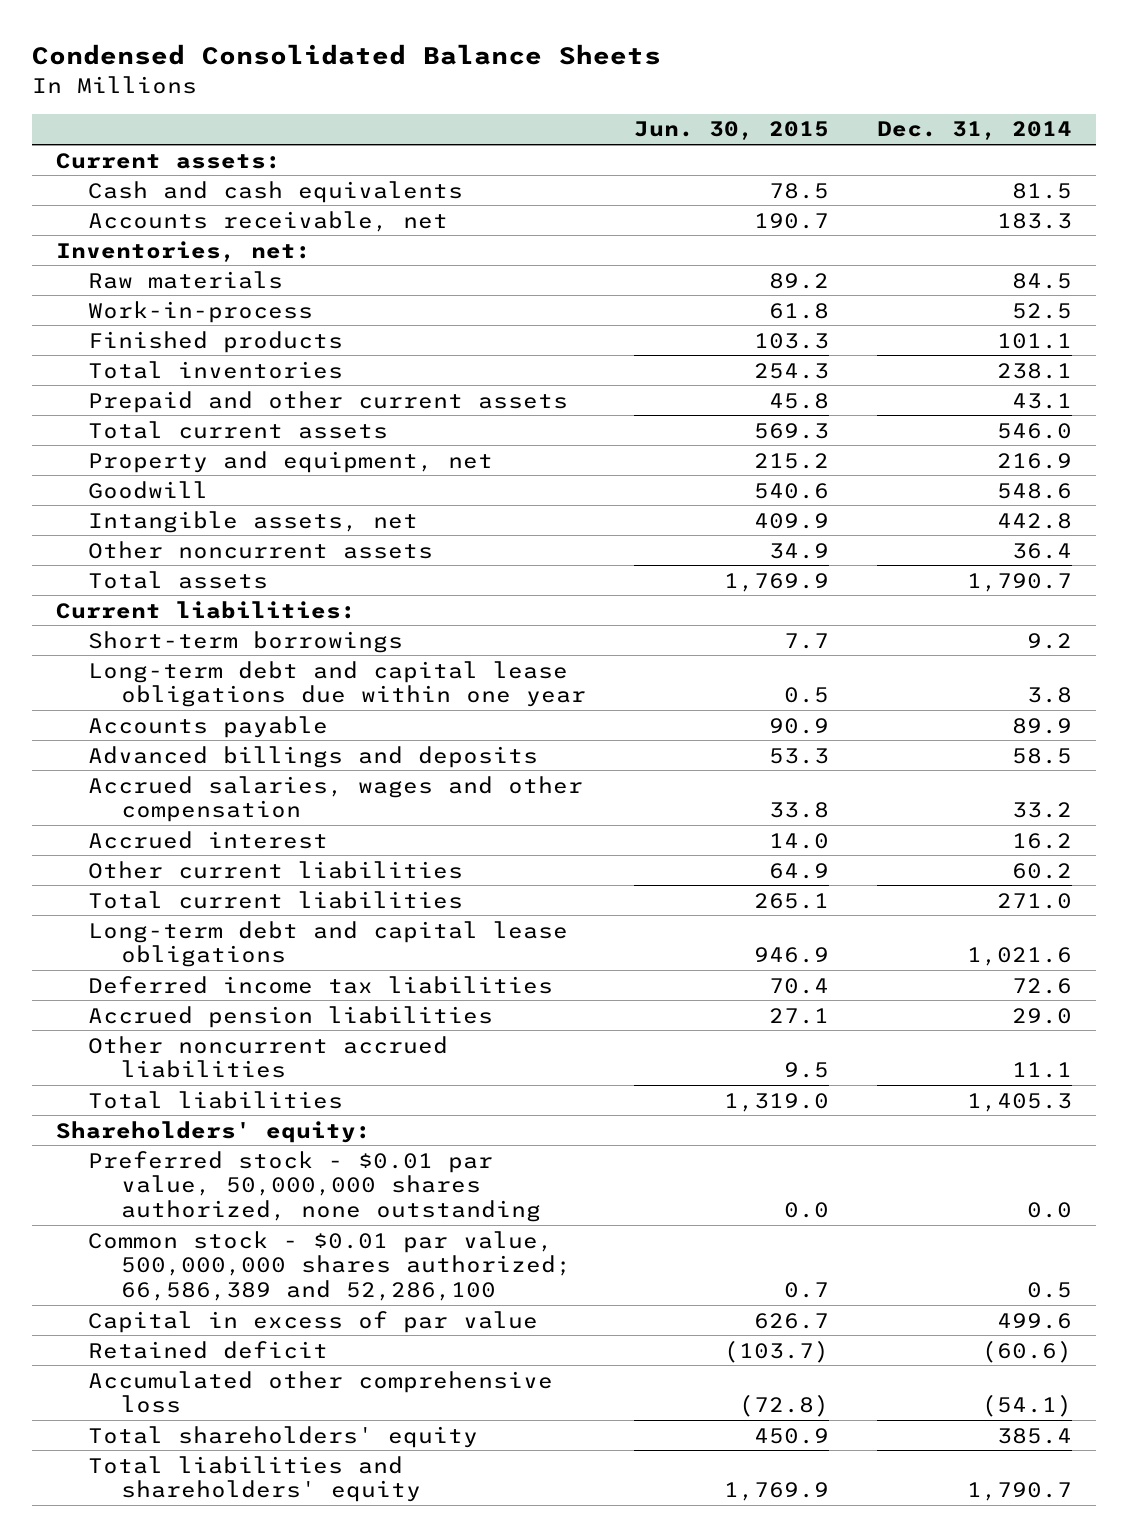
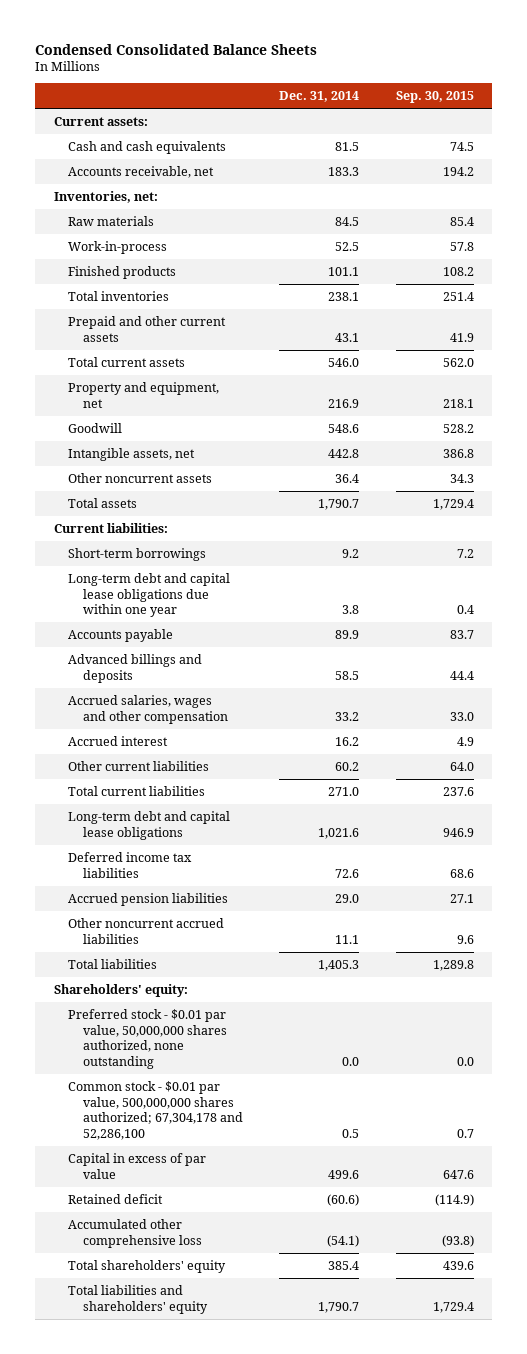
- | Jun. 30, 2015 | Dec. 31, 2014
+ | Dec. 31, 2014 | Sep. 30, 2015
- Common stock - $0.01 par value, 500,000,000 shares authorized; 66,586,389 and 52,286,100 | 0.7 | 0.5
+ Common stock - $0.01 par value, 500,000,000 shares authorized; 67,304,178 and 52,286,100 | 0.5 | 0.7

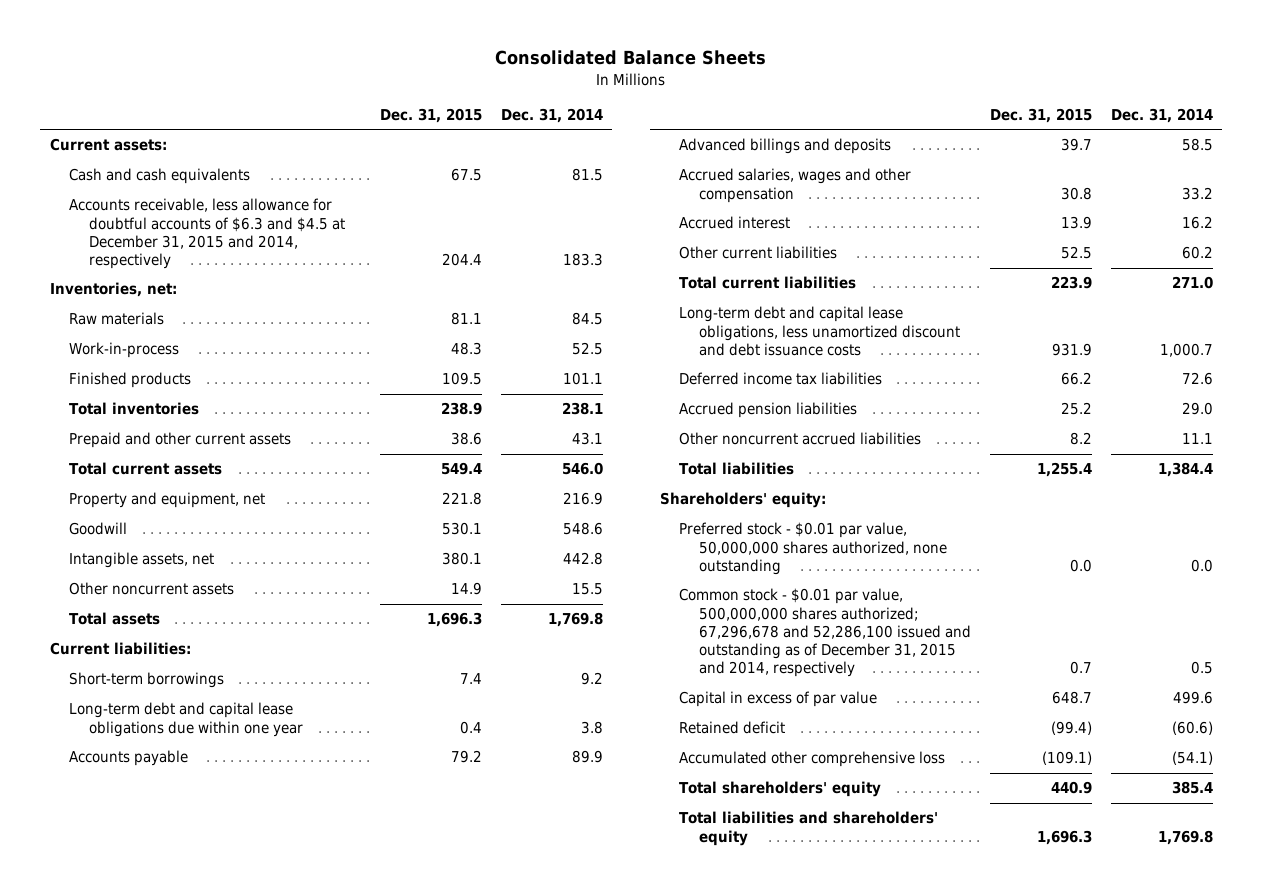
- Condensed Consolidated Balance Sheets
+ Consolidated Balance Sheets
- | Dec. 31, 2014 | Sep. 30, 2015
+ | Dec. 31, 2015 | Dec. 31, 2014
- Accounts receivable, net | 183.3 | 194.2
+ Accounts receivable, less allowance for doubtful accounts of $6.3 and $4.5 at December 31, 2015 and 2014, respectively | 204.4 | 183.3
- Other noncurrent assets | 36.4 | 34.3
- Total assets | 1,790.7 | 1,729.4
+ Other noncurrent assets | 14.9 | 15.5
+ Total assets | 1,696.3 | 1,769.8
- Long-term debt and capital lease obligations | 1,021.6 | 946.9
+ Long-term debt and capital lease obligations, less unamortized discount and debt issuance costs | 931.9 | 1,000.7
- Total liabilities | 1,405.3 | 1,289.8
+ Total liabilities | 1,255.4 | 1,384.4
- Common stock - $0.01 par value, 500,000,000 shares authorized; 67,304,178 and 52,286,100 | 0.5 | 0.7
+ Common stock - $0.01 par value, 500,000,000 shares authorized; 67,296,678 and 52,286,100 issued and outstanding as of December 31, 2015 and 2014, respectively | 0.7 | 0.5
- Total liabilities and shareholders' equity | 1,790.7 | 1,729.4
+ Total liabilities and shareholders' equity | 1,696.3 | 1,769.8

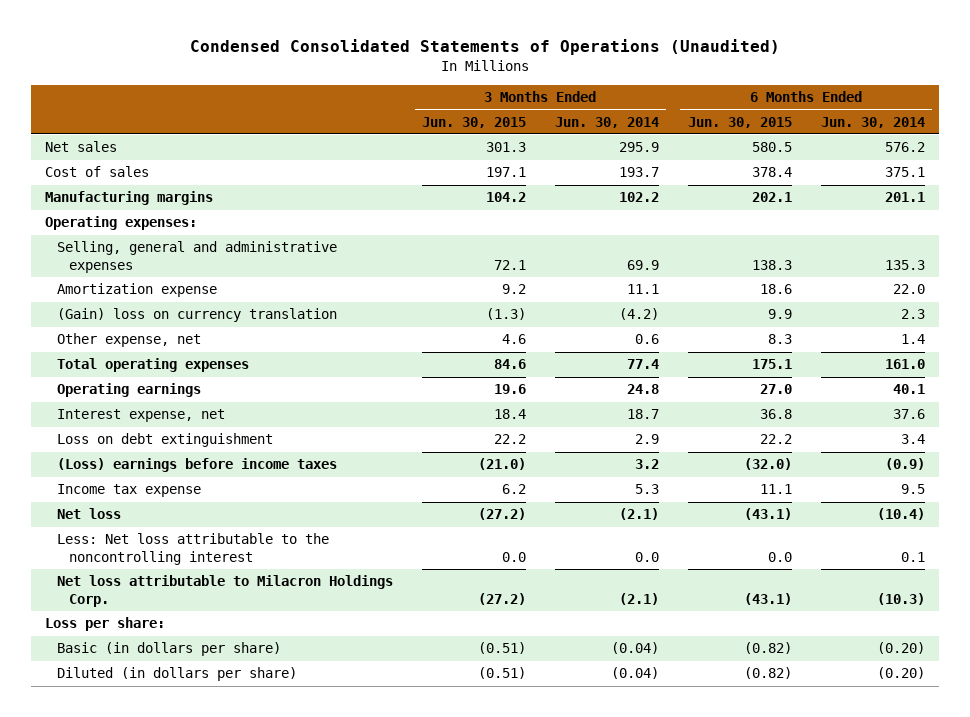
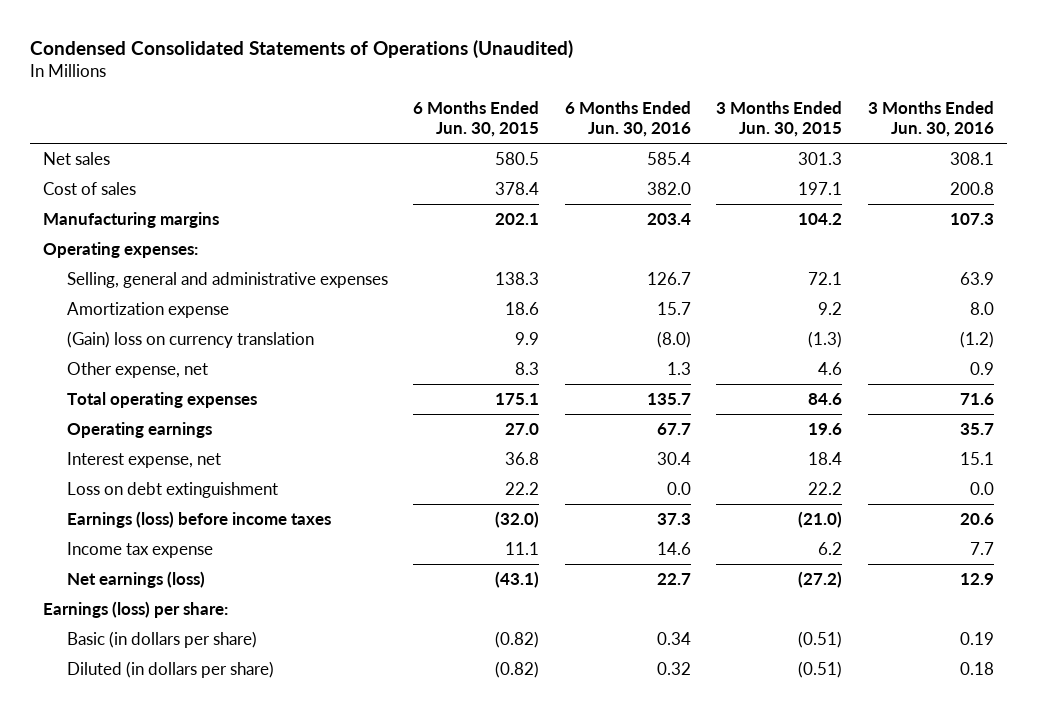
- | 3 Months Ended Jun. 30, 2015 | 3 Months Ended Jun. 30, 2014 | 6 Months Ended Jun. 30, 2015 | 6 Months Ended Jun. 30, 2014
+ | 6 Months Ended Jun. 30, 2015 | 6 Months Ended Jun. 30, 2016 | 3 Months Ended Jun. 30, 2015 | 3 Months Ended Jun. 30, 2016
- (Loss) earnings before income taxes | (21.0) | 3.2 | (32.0) | (0.9)
+ Earnings (loss) before income taxes | (32.0) | 37.3 | (21.0) | 20.6
- Net loss | (27.2) | (2.1) | (43.1) | (10.4)
- Less: Net loss attributable to the noncontrolling interest | 0.0 | 0.0 | 0.0 | 0.1
- Net loss attributable to Milacron Holdings Corp. | (27.2) | (2.1) | (43.1) | (10.3)
- Loss per share:
+ Net earnings (loss) | (43.1) | 22.7 | (27.2) | 12.9
+ Earnings (loss) per share:

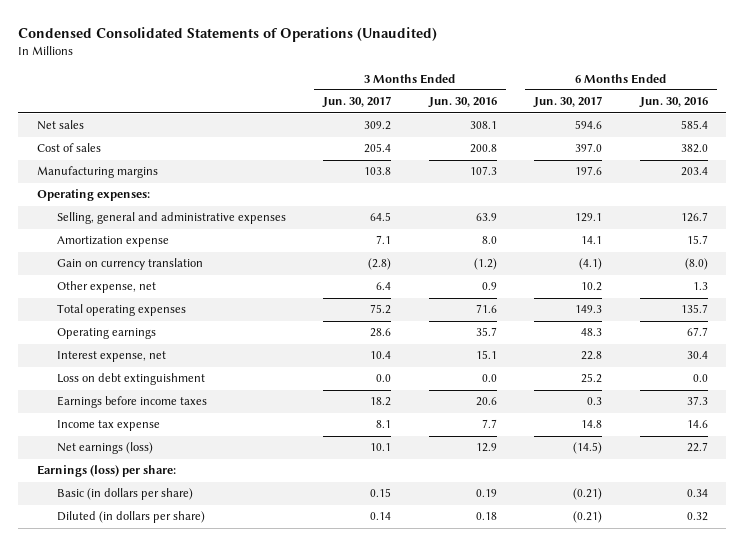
- | 6 Months Ended Jun. 30, 2015 | 6 Months Ended Jun. 30, 2016 | 3 Months Ended Jun. 30, 2015 | 3 Months Ended Jun. 30, 2016
+ | 3 Months Ended Jun. 30, 2017 | 3 Months Ended Jun. 30, 2016 | 6 Months Ended Jun. 30, 2017 | 6 Months Ended Jun. 30, 2016
- (Gain) loss on currency translation | 9.9 | (8.0) | (1.3) | (1.2)
+ Gain on currency translation | (2.8) | (1.2) | (4.1) | (8.0)
- Earnings (loss) before income taxes | (32.0) | 37.3 | (21.0) | 20.6
+ Earnings before income taxes | 18.2 | 20.6 | 0.3 | 37.3

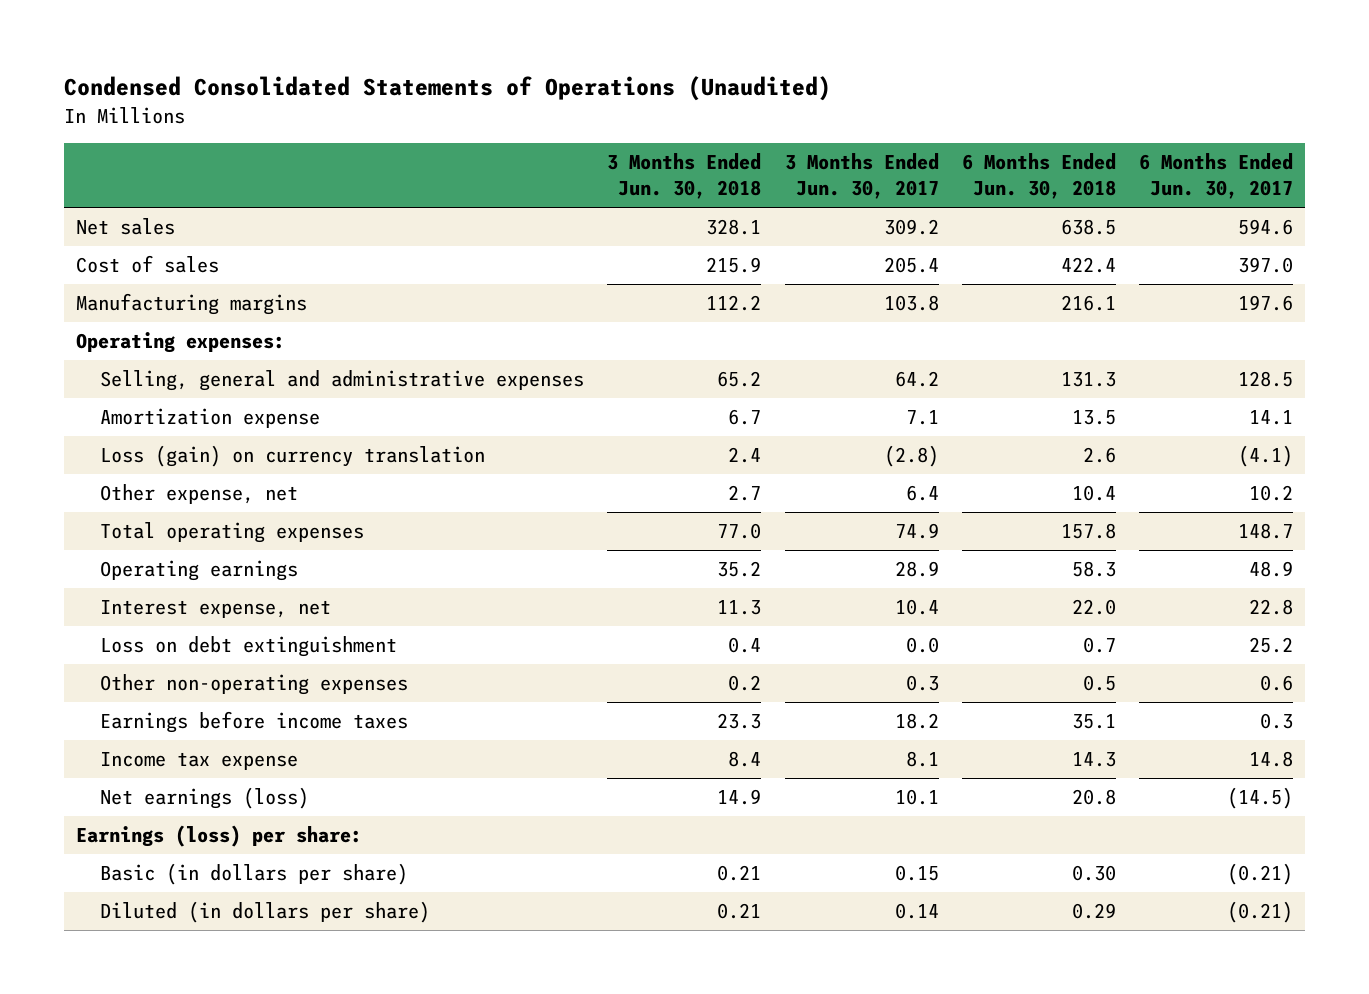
- | 3 Months Ended Jun. 30, 2017 | 3 Months Ended Jun. 30, 2016 | 6 Months Ended Jun. 30, 2017 | 6 Months Ended Jun. 30, 2016
+ | 3 Months Ended Jun. 30, 2018 | 3 Months Ended Jun. 30, 2017 | 6 Months Ended Jun. 30, 2018 | 6 Months Ended Jun. 30, 2017
- Selling, general and administrative expenses | 64.5 | 63.9 | 129.1 | 126.7
+ Selling, general and administrative expenses | 65.2 | 64.2 | 131.3 | 128.5
- Gain on currency translation | (2.8) | (1.2) | (4.1) | (8.0)
+ Loss (gain) on currency translation | 2.4 | (2.8) | 2.6 | (4.1)
- Total operating expenses | 75.2 | 71.6 | 149.3 | 135.7
- Operating earnings | 28.6 | 35.7 | 48.3 | 67.7
+ Total operating expenses | 77.0 | 74.9 | 157.8 | 148.7
+ Operating earnings | 35.2 | 28.9 | 58.3 | 48.9
+ Other non-operating expenses | 0.2 | 0.3 | 0.5 | 0.6

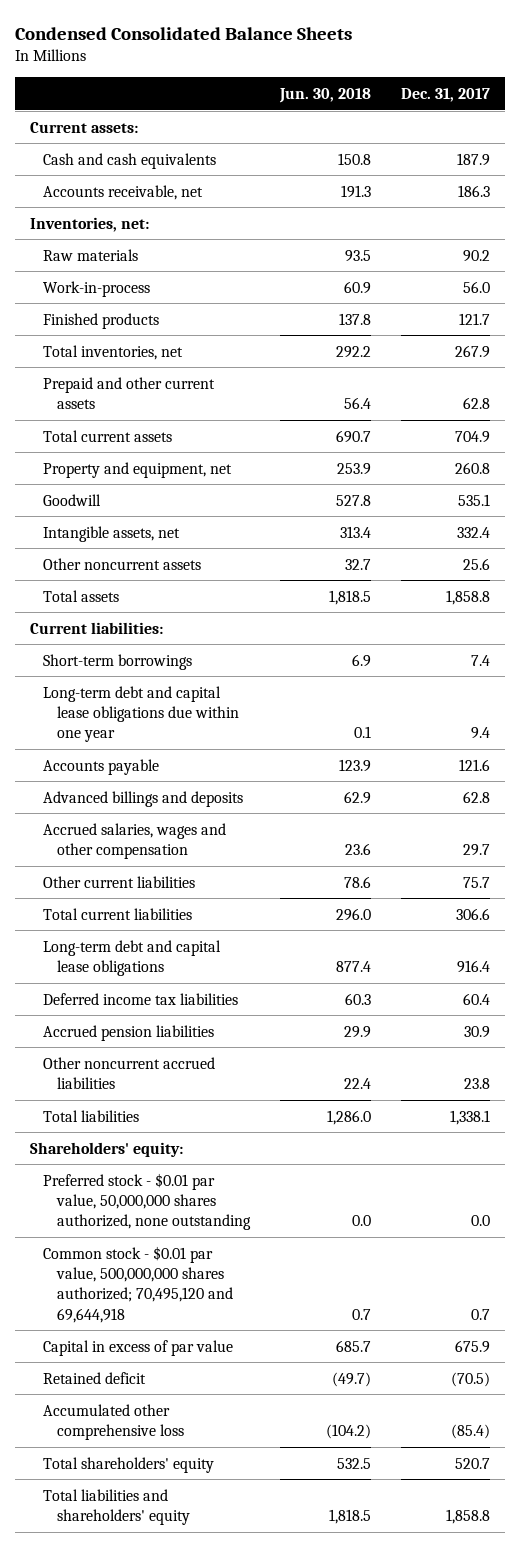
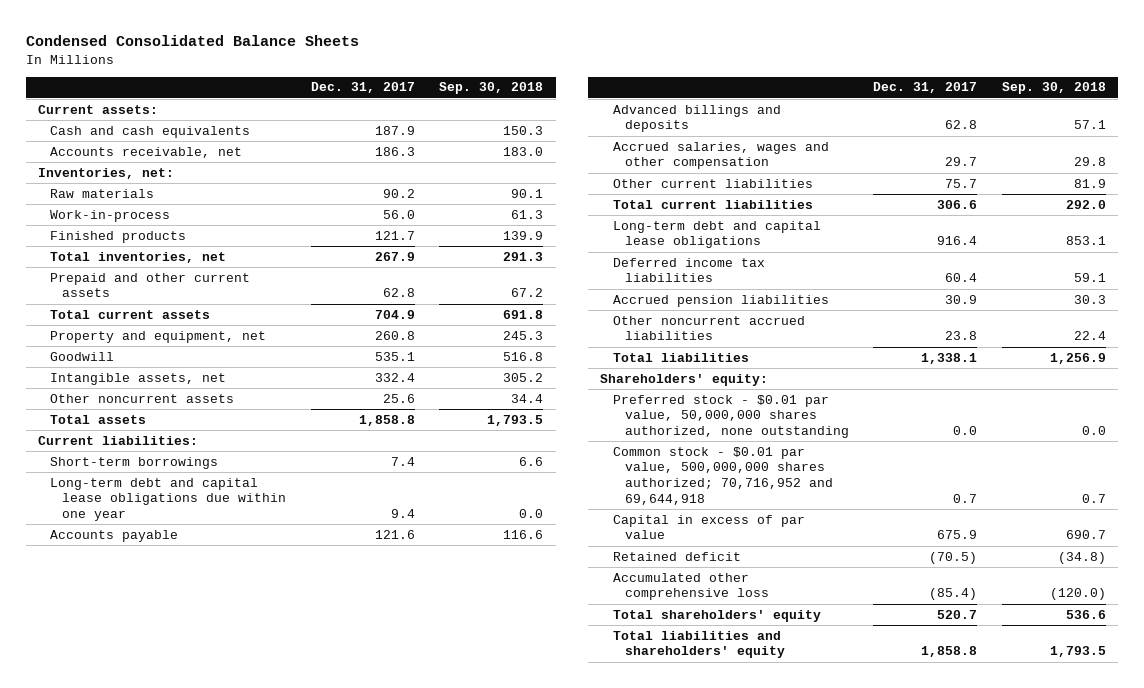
- | Jun. 30, 2018 | Dec. 31, 2017
+ | Dec. 31, 2017 | Sep. 30, 2018
- Common stock - $0.01 par value, 500,000,000 shares authorized; 70,495,120 and 69,644,918 | 0.7 | 0.7
+ Common stock - $0.01 par value, 500,000,000 shares authorized; 70,716,952 and 69,644,918 | 0.7 | 0.7

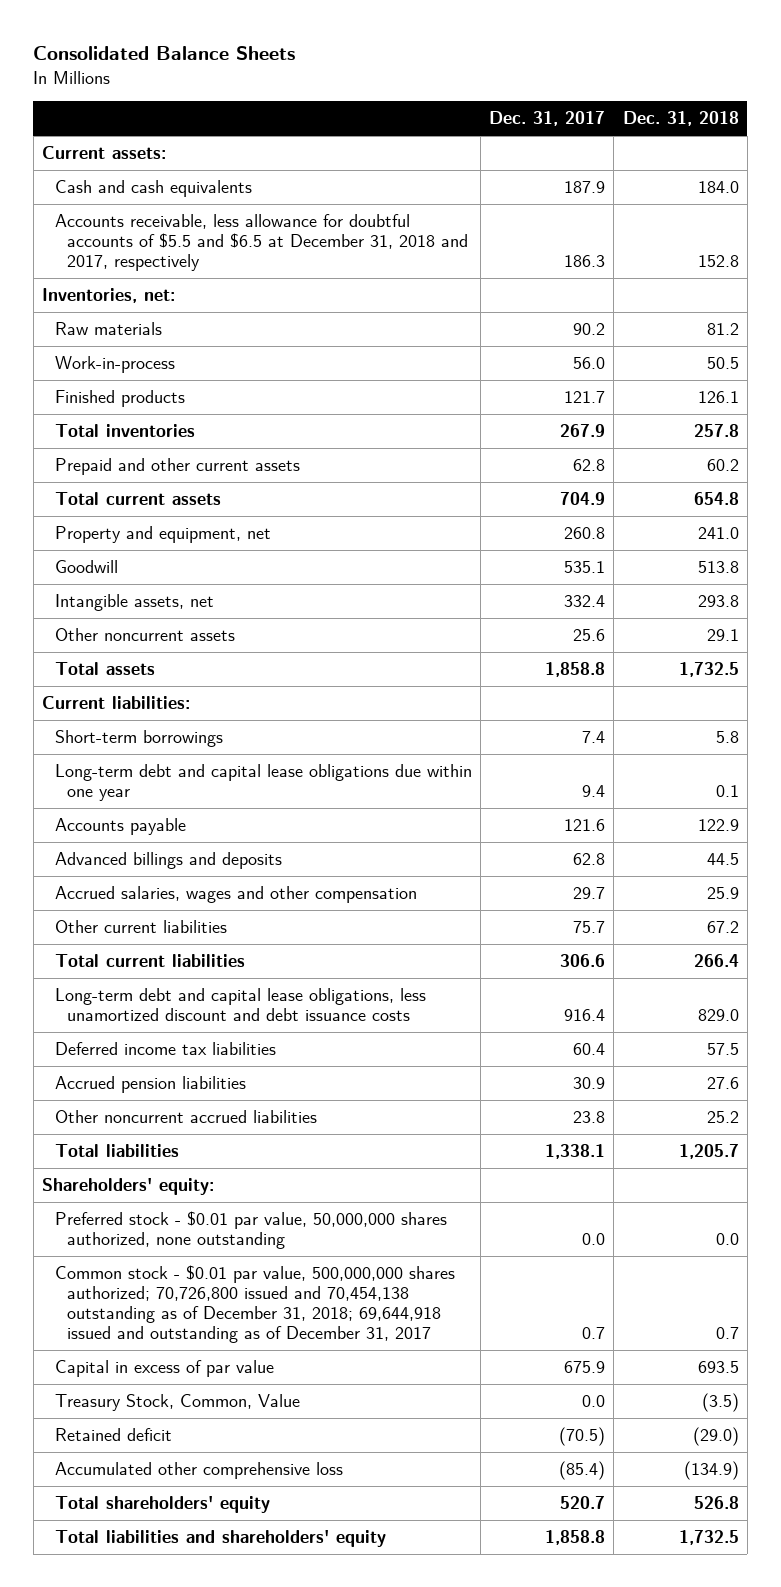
- Condensed Consolidated Balance Sheets
+ Consolidated Balance Sheets
- | Dec. 31, 2017 | Sep. 30, 2018
+ | Dec. 31, 2017 | Dec. 31, 2018
- Accounts receivable, net | 186.3 | 183.0
+ Accounts receivable, less allowance for doubtful accounts of $5.5 and $6.5 at December 31, 2018 and 2017, respectively | 186.3 | 152.8
- Total inventories, net | 267.9 | 291.3
+ Total inventories | 267.9 | 257.8
- Long-term debt and capital lease obligations | 916.4 | 853.1
+ Long-term debt and capital lease obligations, less unamortized discount and debt issuance costs | 916.4 | 829.0
- Common stock - $0.01 par value, 500,000,000 shares authorized; 70,716,952 and 69,644,918 | 0.7 | 0.7
+ Common stock - $0.01 par value, 500,000,000 shares authorized; 70,726,800 issued and 70,454,138 outstanding as of December 31, 2018; 69,644,918 issued and outstanding as of December 31, 2017 | 0.7 | 0.7
+ Treasury Stock, Common, Value | 0.0 | (3.5)

